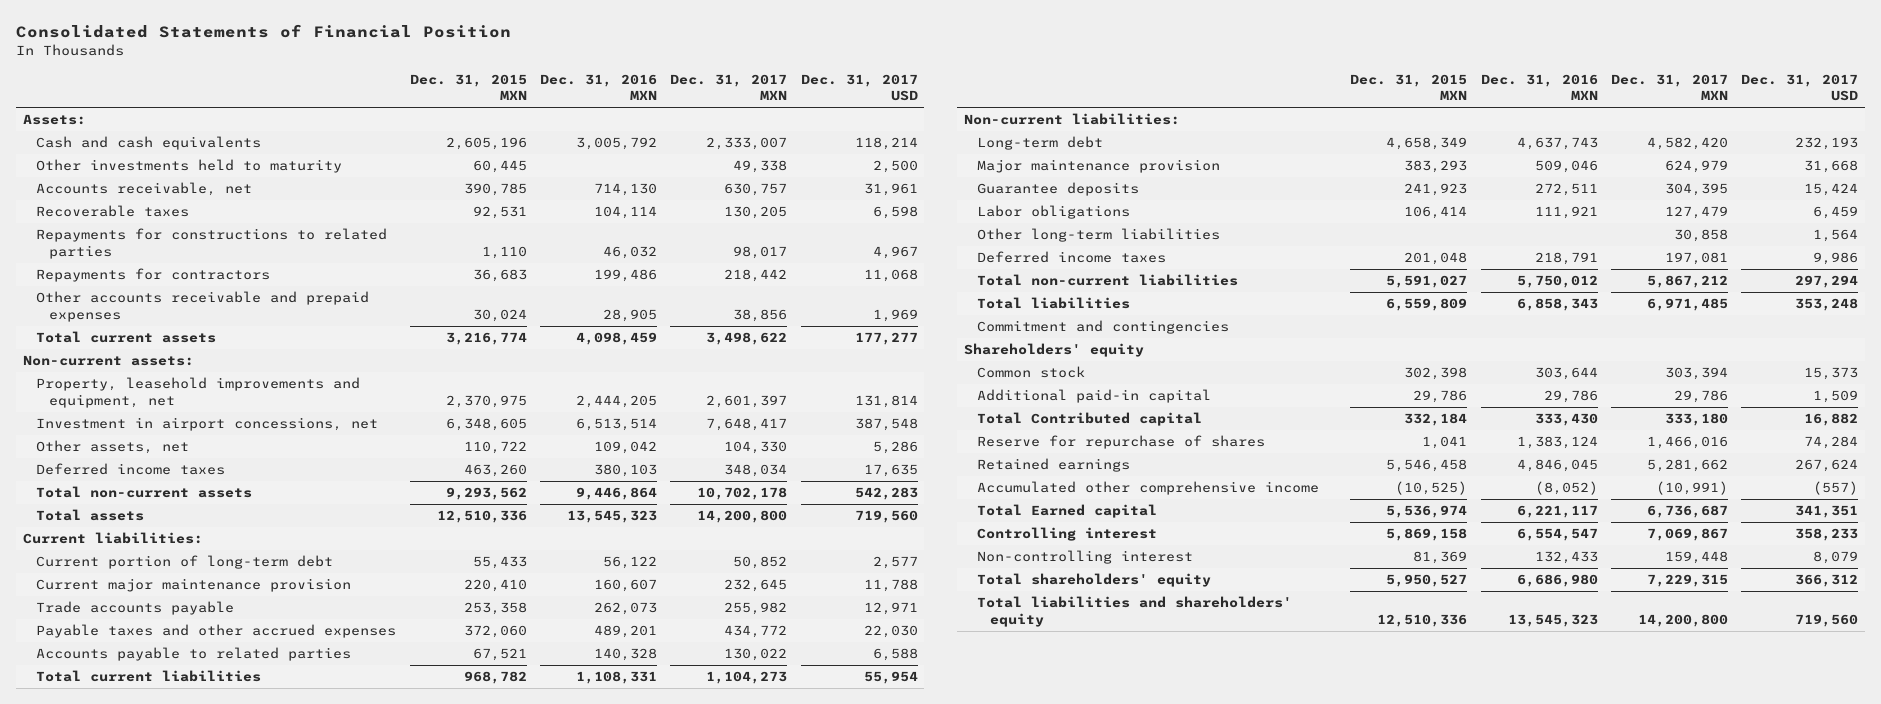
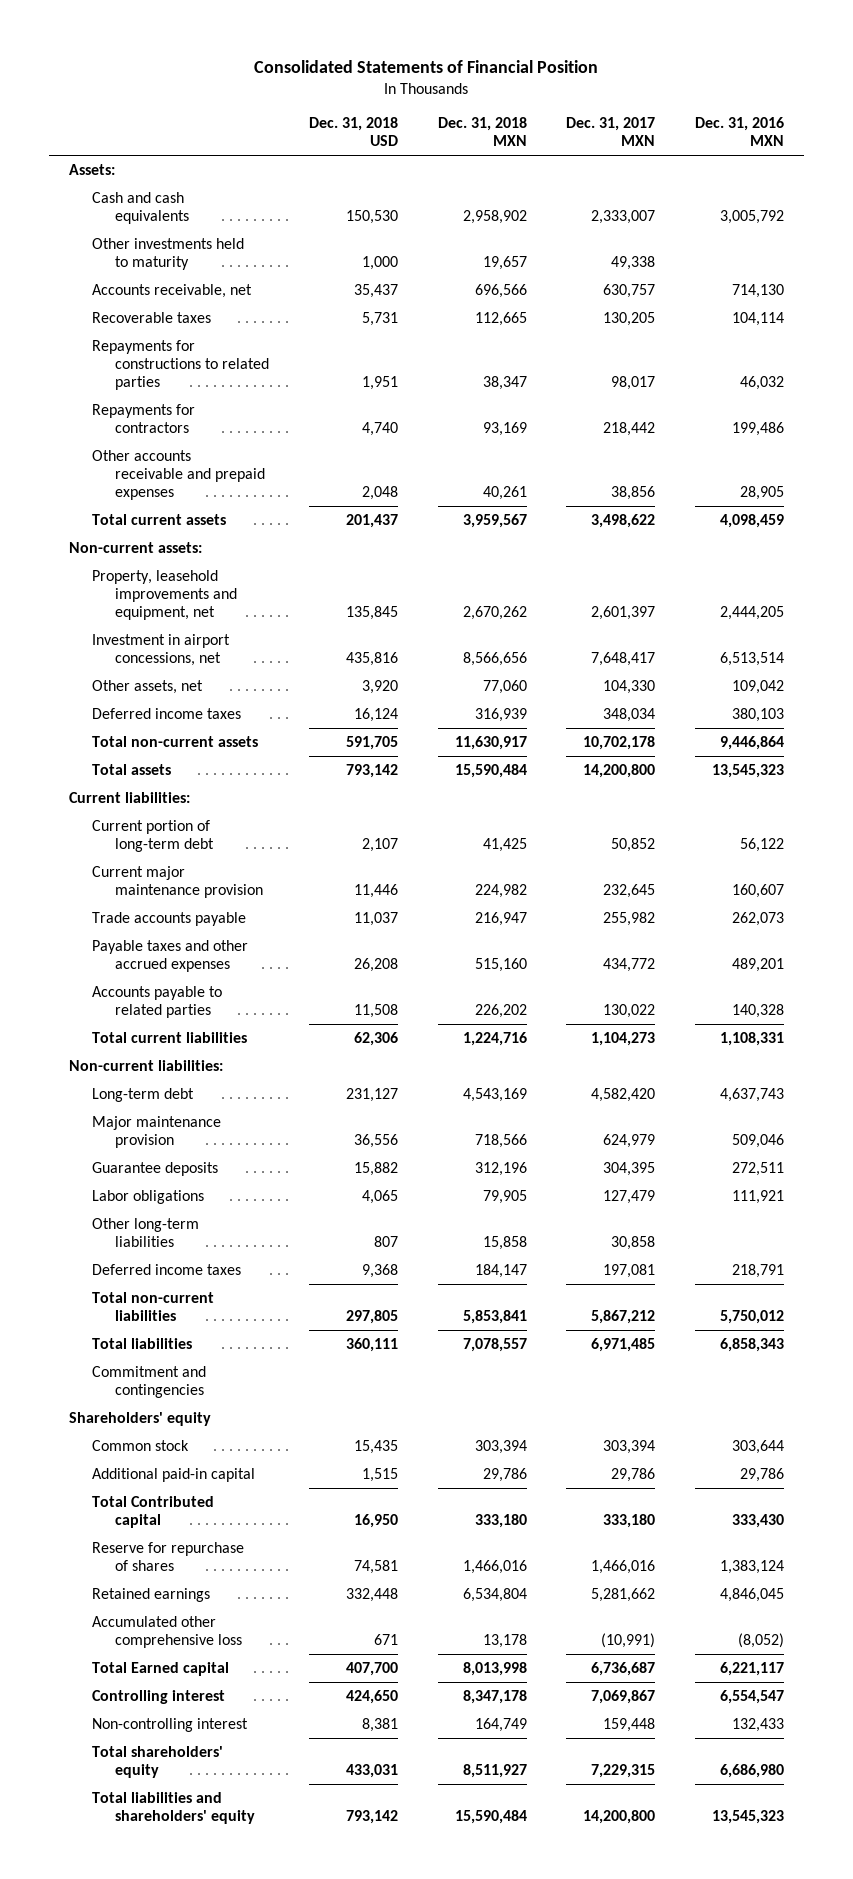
- | Dec. 31, 2015 MXN | Dec. 31, 2016 MXN | Dec. 31, 2017 MXN | Dec. 31, 2017 USD
+ | Dec. 31, 2018 USD | Dec. 31, 2018 MXN | Dec. 31, 2017 MXN | Dec. 31, 2016 MXN
- Accumulated other comprehensive income | (10,525) | (8,052) | (10,991) | (557)
+ Accumulated other comprehensive loss | 671 | 13,178 | (10,991) | (8,052)

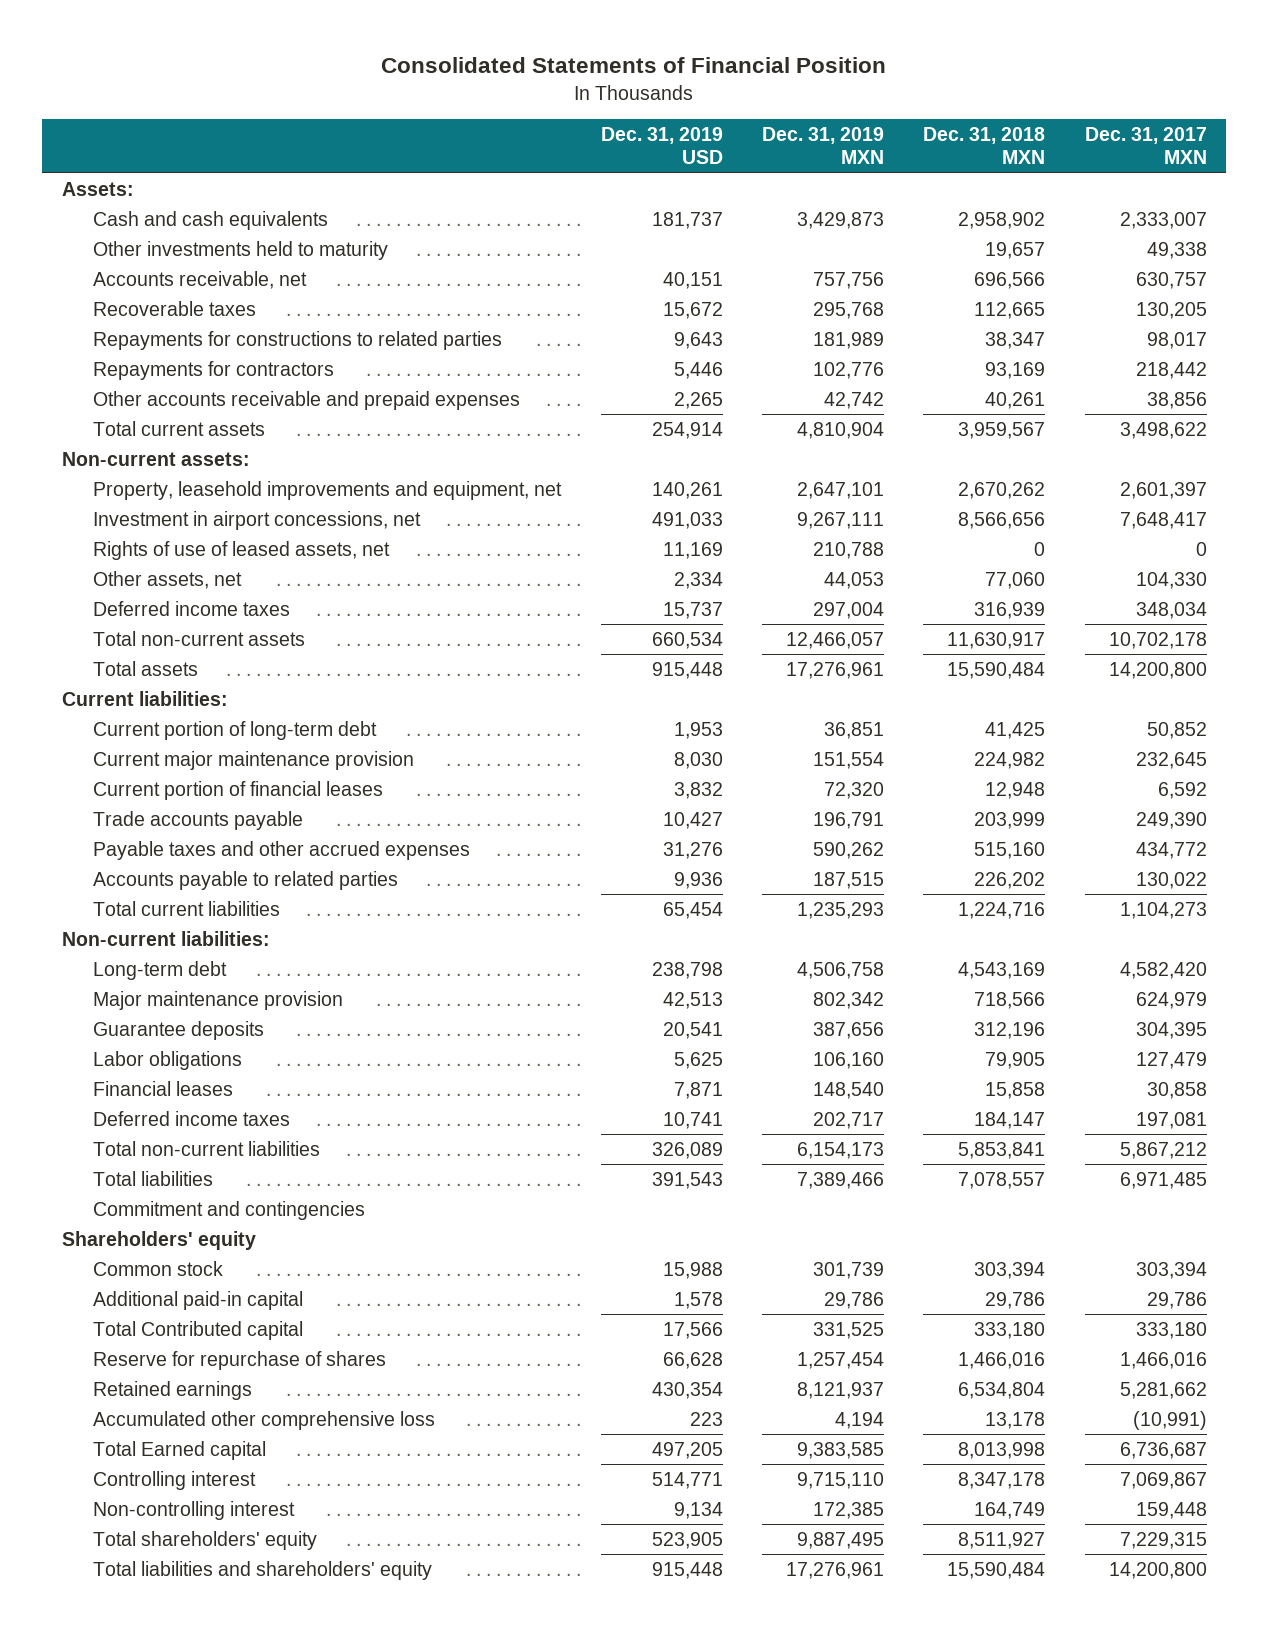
- | Dec. 31, 2018 USD | Dec. 31, 2018 MXN | Dec. 31, 2017 MXN | Dec. 31, 2016 MXN
+ | Dec. 31, 2019 USD | Dec. 31, 2019 MXN | Dec. 31, 2018 MXN | Dec. 31, 2017 MXN
+ Rights of use of leased assets, net | 11,169 | 210,788 | 0 | 0
- Trade accounts payable | 11,037 | 216,947 | 255,982 | 262,073
+ Current portion of financial leases | 3,832 | 72,320 | 12,948 | 6,592
+ Trade accounts payable | 10,427 | 196,791 | 203,999 | 249,390
- Other long-term liabilities | 807 | 15,858 | 30,858 |
+ Financial leases | 7,871 | 148,540 | 15,858 | 30,858

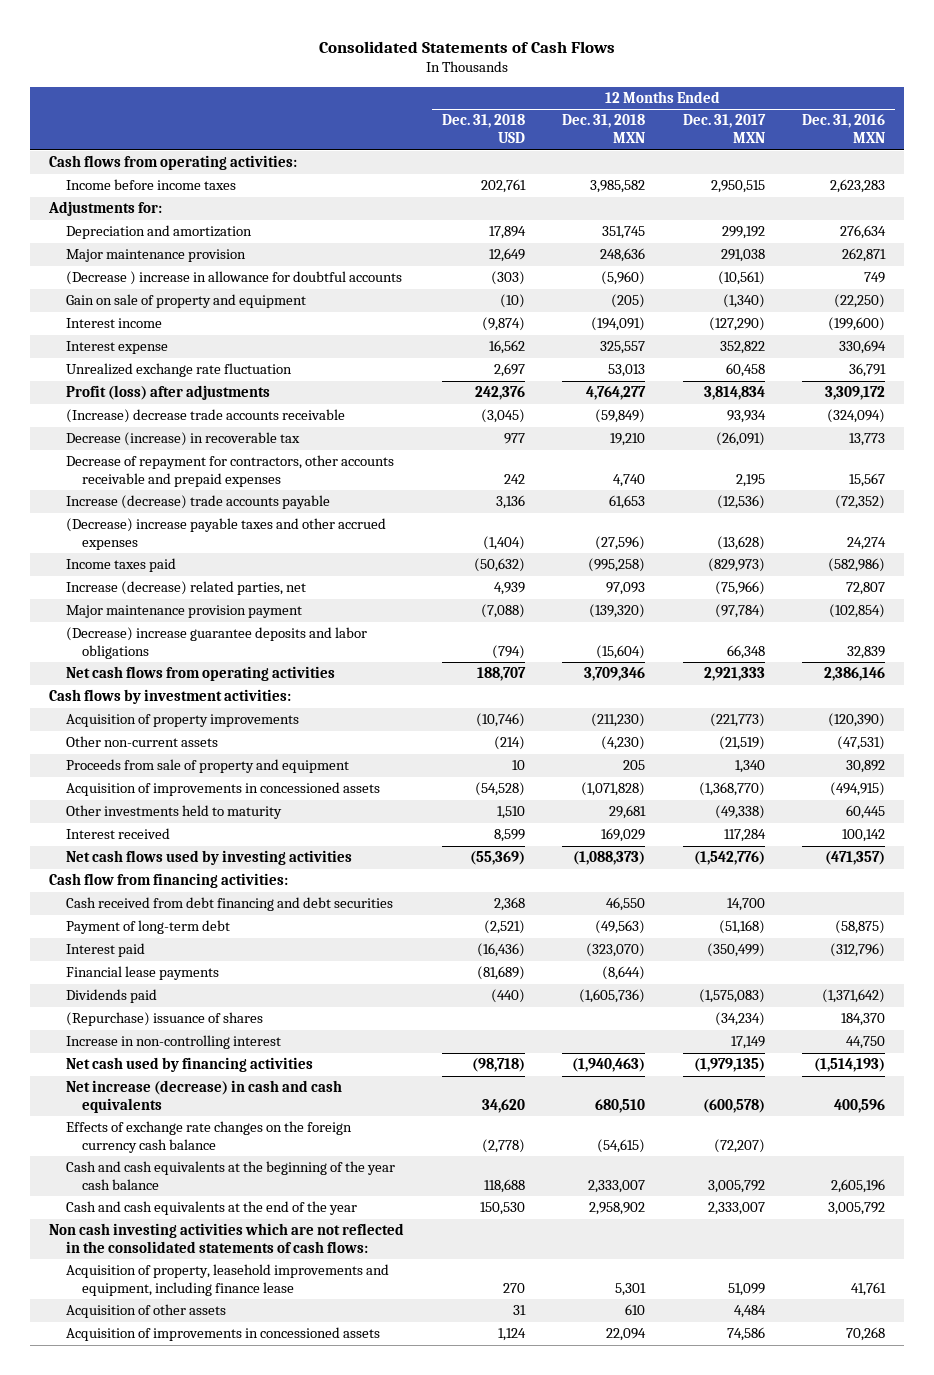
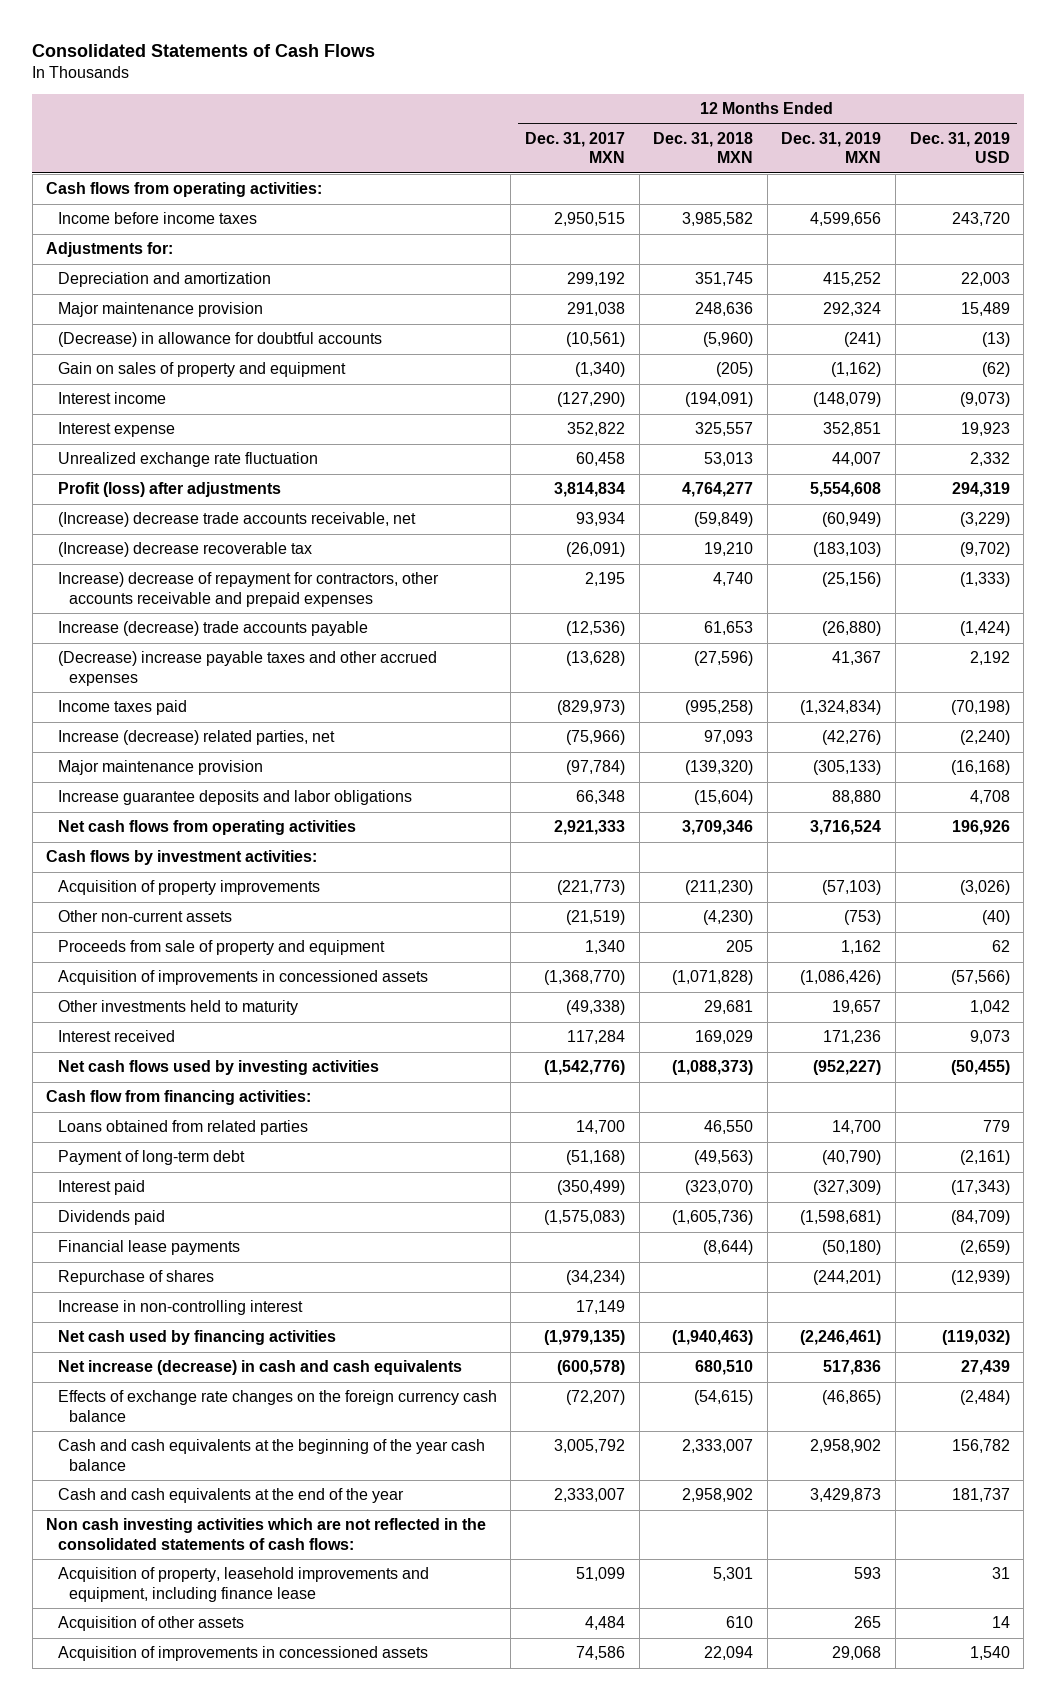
- | 12 Months Ended Dec. 31, 2018 USD | 12 Months Ended Dec. 31, 2018 MXN | 12 Months Ended Dec. 31, 2017 MXN | 12 Months Ended Dec. 31, 2016 MXN
+ | 12 Months Ended Dec. 31, 2017 MXN | 12 Months Ended Dec. 31, 2018 MXN | 12 Months Ended Dec. 31, 2019 MXN | 12 Months Ended Dec. 31, 2019 USD
- (Decrease ) increase in allowance for doubtful accounts | (303) | (5,960) | (10,561) | 749
- Gain on sale of property and equipment | (10) | (205) | (1,340) | (22,250)
+ (Decrease) in allowance for doubtful accounts | (10,561) | (5,960) | (241) | (13)
+ Gain on sales of property and equipment | (1,340) | (205) | (1,162) | (62)
- (Increase) decrease trade accounts receivable | (3,045) | (59,849) | 93,934 | (324,094)
- Decrease (increase) in recoverable tax | 977 | 19,210 | (26,091) | 13,773
- Decrease of repayment for contractors, other accounts receivable and prepaid expenses | 242 | 4,740 | 2,195 | 15,567
+ (Increase) decrease trade accounts receivable, net | 93,934 | (59,849) | (60,949) | (3,229)
+ (Increase) decrease recoverable tax | (26,091) | 19,210 | (183,103) | (9,702)
+ Increase) decrease of repayment for contractors, other accounts receivable and prepaid expenses | 2,195 | 4,740 | (25,156) | (1,333)
- Major maintenance provision payment | (7,088) | (139,320) | (97,784) | (102,854)
- (Decrease) increase guarantee deposits and labor obligations | (794) | (15,604) | 66,348 | 32,839
+ Major maintenance provision | (97,784) | (139,320) | (305,133) | (16,168)
+ Increase guarantee deposits and labor obligations | 66,348 | (15,604) | 88,880 | 4,708
- Cash received from debt financing and debt securities | 2,368 | 46,550 | 14,700 |
+ Loans obtained from related parties | 14,700 | 46,550 | 14,700 | 779
- (Repurchase) issuance of shares | | | (34,234) | 184,370
moved down: Financial lease payments | | (8,644) | (50,180) | (2,659)
+ Repurchase of shares | (34,234) | | (244,201) | (12,939)

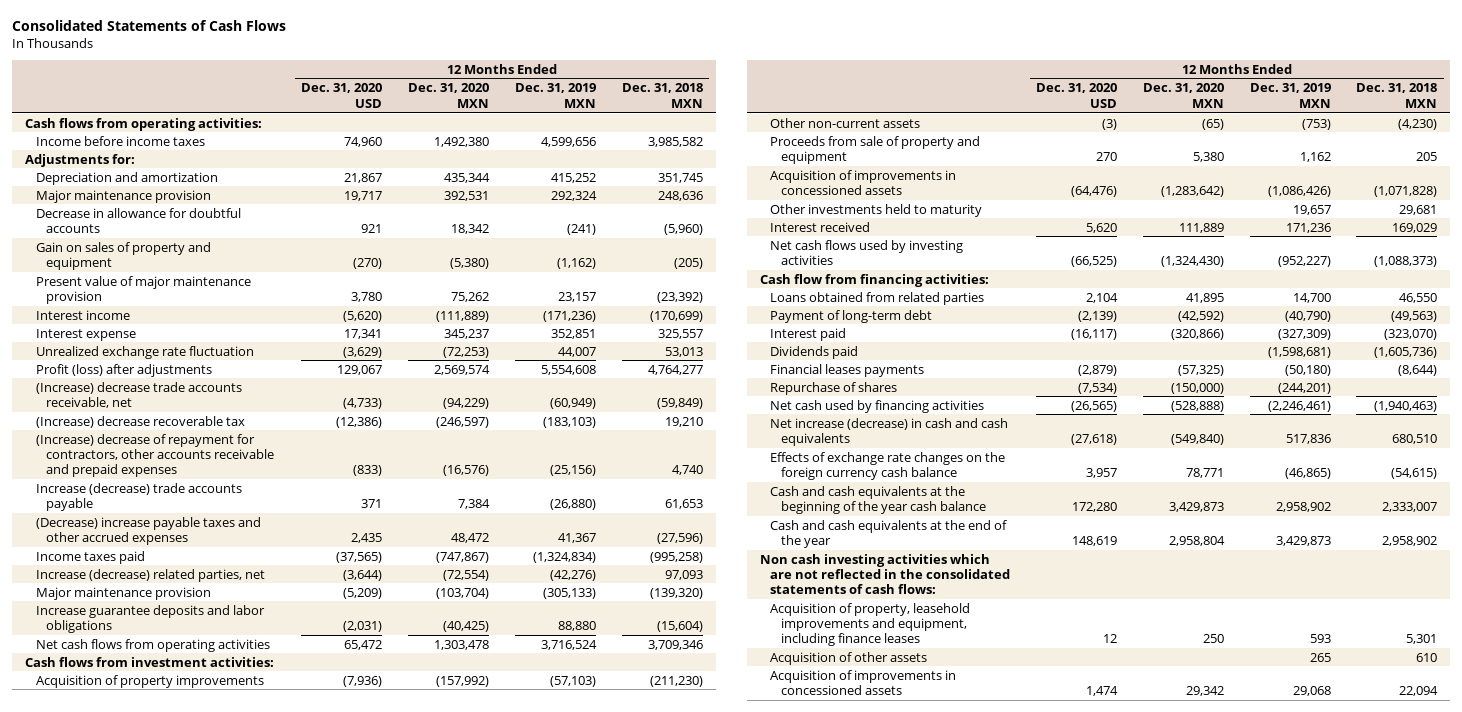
- | 12 Months Ended Dec. 31, 2017 MXN | 12 Months Ended Dec. 31, 2018 MXN | 12 Months Ended Dec. 31, 2019 MXN | 12 Months Ended Dec. 31, 2019 USD
+ | 12 Months Ended Dec. 31, 2020 USD | 12 Months Ended Dec. 31, 2020 MXN | 12 Months Ended Dec. 31, 2019 MXN | 12 Months Ended Dec. 31, 2018 MXN
- (Decrease) in allowance for doubtful accounts | (10,561) | (5,960) | (241) | (13)
+ Decrease in allowance for doubtful accounts | 921 | 18,342 | (241) | (5,960)
- Interest income | (127,290) | (194,091) | (148,079) | (9,073)
+ Present value of major maintenance provision | 3,780 | 75,262 | 23,157 | (23,392)
+ Interest income | (5,620) | (111,889) | (171,236) | (170,699)
- Increase) decrease of repayment for contractors, other accounts receivable and prepaid expenses | 2,195 | 4,740 | (25,156) | (1,333)
+ (Increase) decrease of repayment for contractors, other accounts receivable and prepaid expenses | (833) | (16,576) | (25,156) | 4,740
- Cash flows by investment activities:
+ Cash flows from investment activities:
- Financial lease payments | | (8,644) | (50,180) | (2,659)
+ Financial leases payments | (2,879) | (57,325) | (50,180) | (8,644)
- Increase in non-controlling interest | 17,149 | | |
- Acquisition of property, leasehold improvements and equipment, including finance lease | 51,099 | 5,301 | 593 | 31
+ Acquisition of property, leasehold improvements and equipment, including finance leases | 12 | 250 | 593 | 5,301

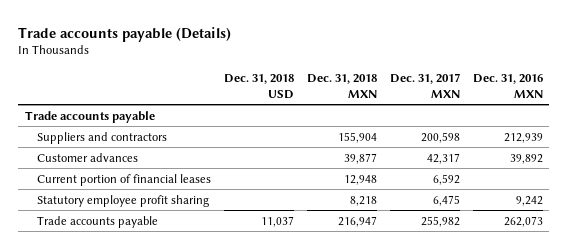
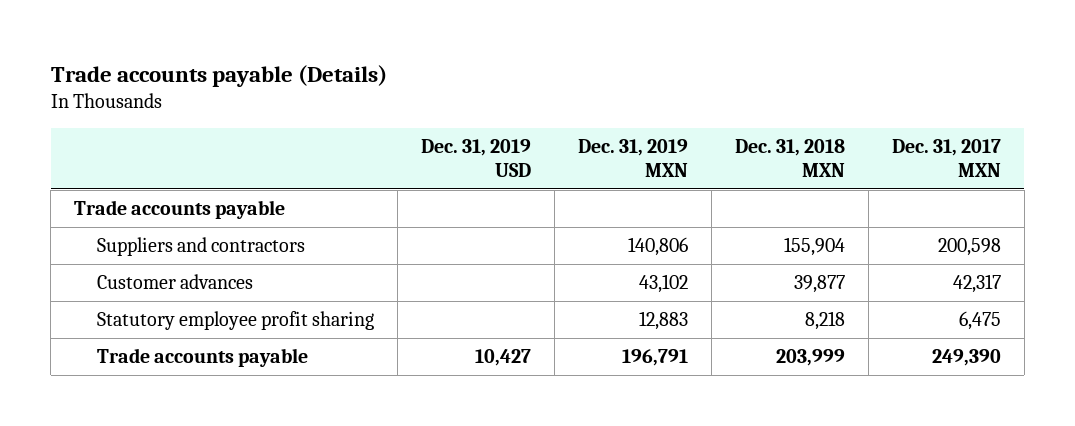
- | Dec. 31, 2018 USD | Dec. 31, 2018 MXN | Dec. 31, 2017 MXN | Dec. 31, 2016 MXN
+ | Dec. 31, 2019 USD | Dec. 31, 2019 MXN | Dec. 31, 2018 MXN | Dec. 31, 2017 MXN
- Current portion of financial leases | | 12,948 | 6,592 |
- Trade accounts payable | 11,037 | 216,947 | 255,982 | 262,073
+ Trade accounts payable | 10,427 | 196,791 | 203,999 | 249,390

